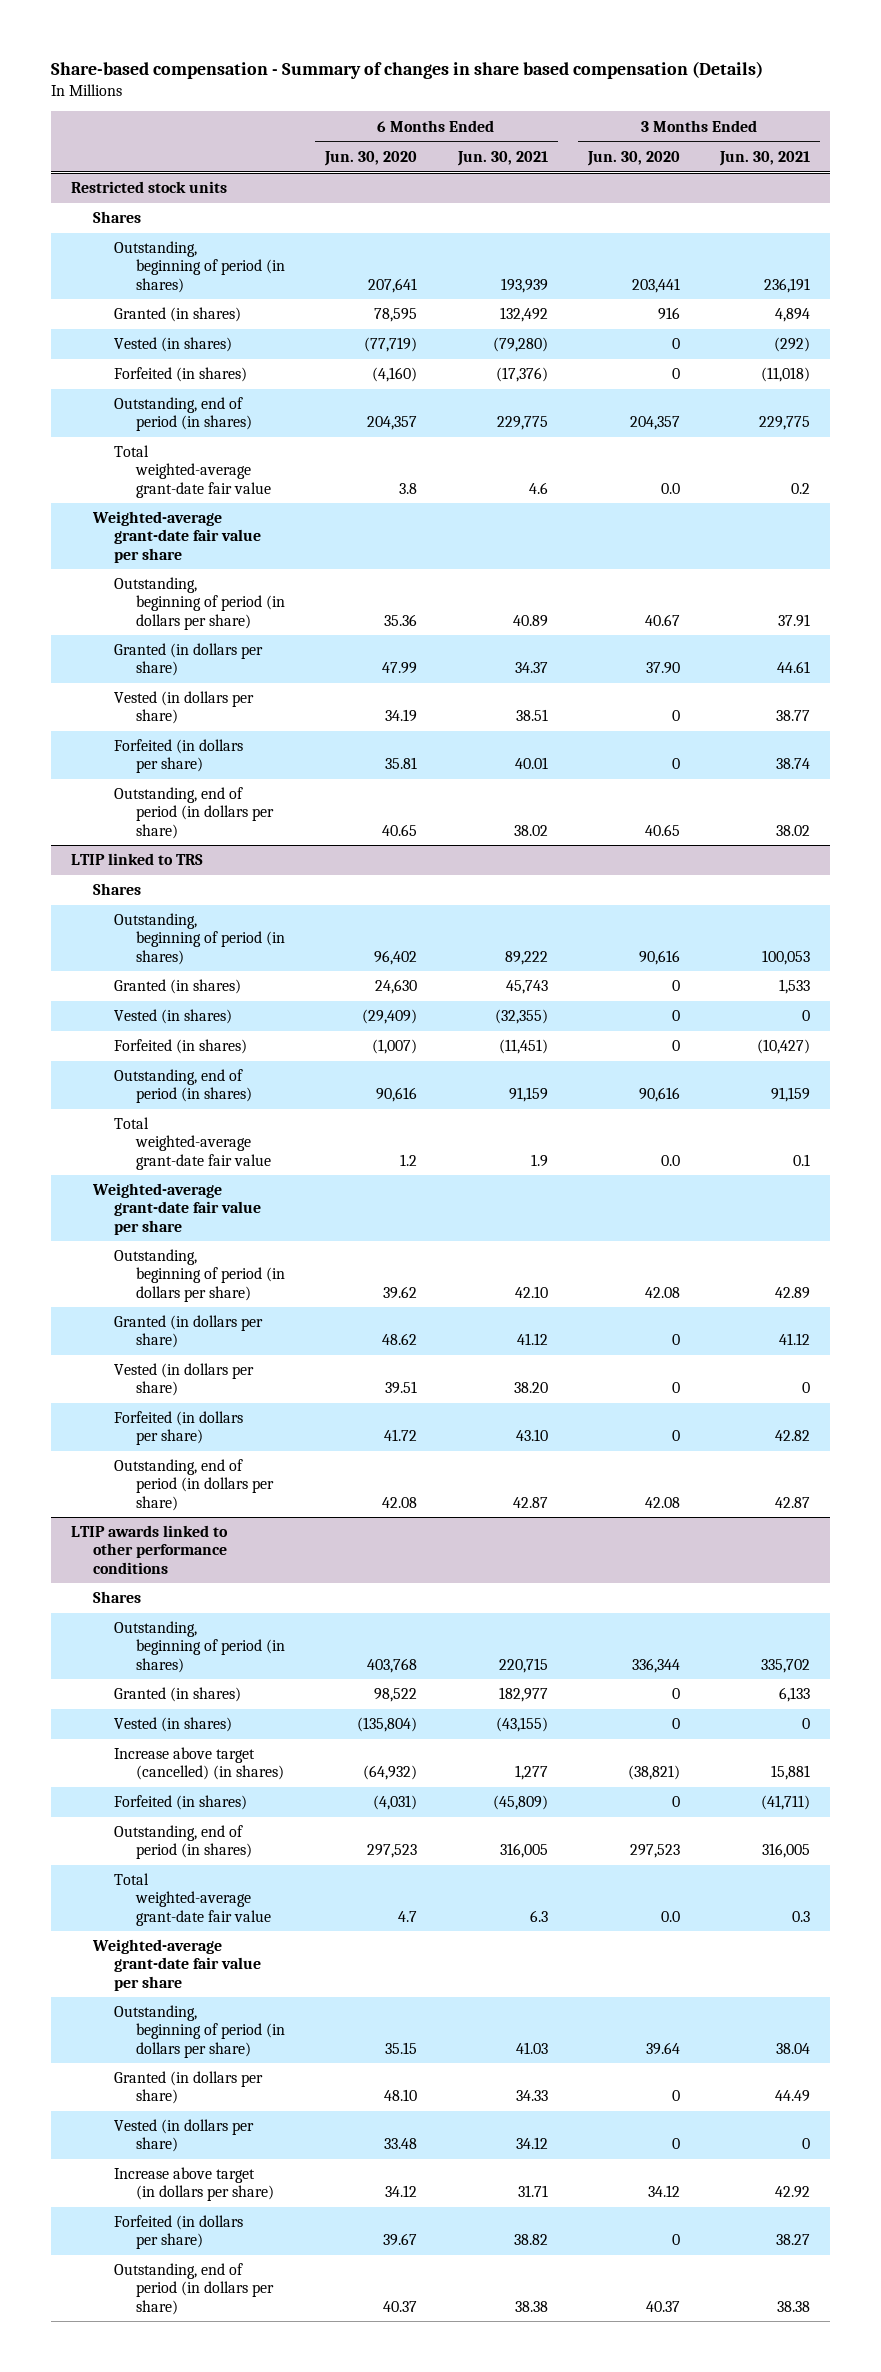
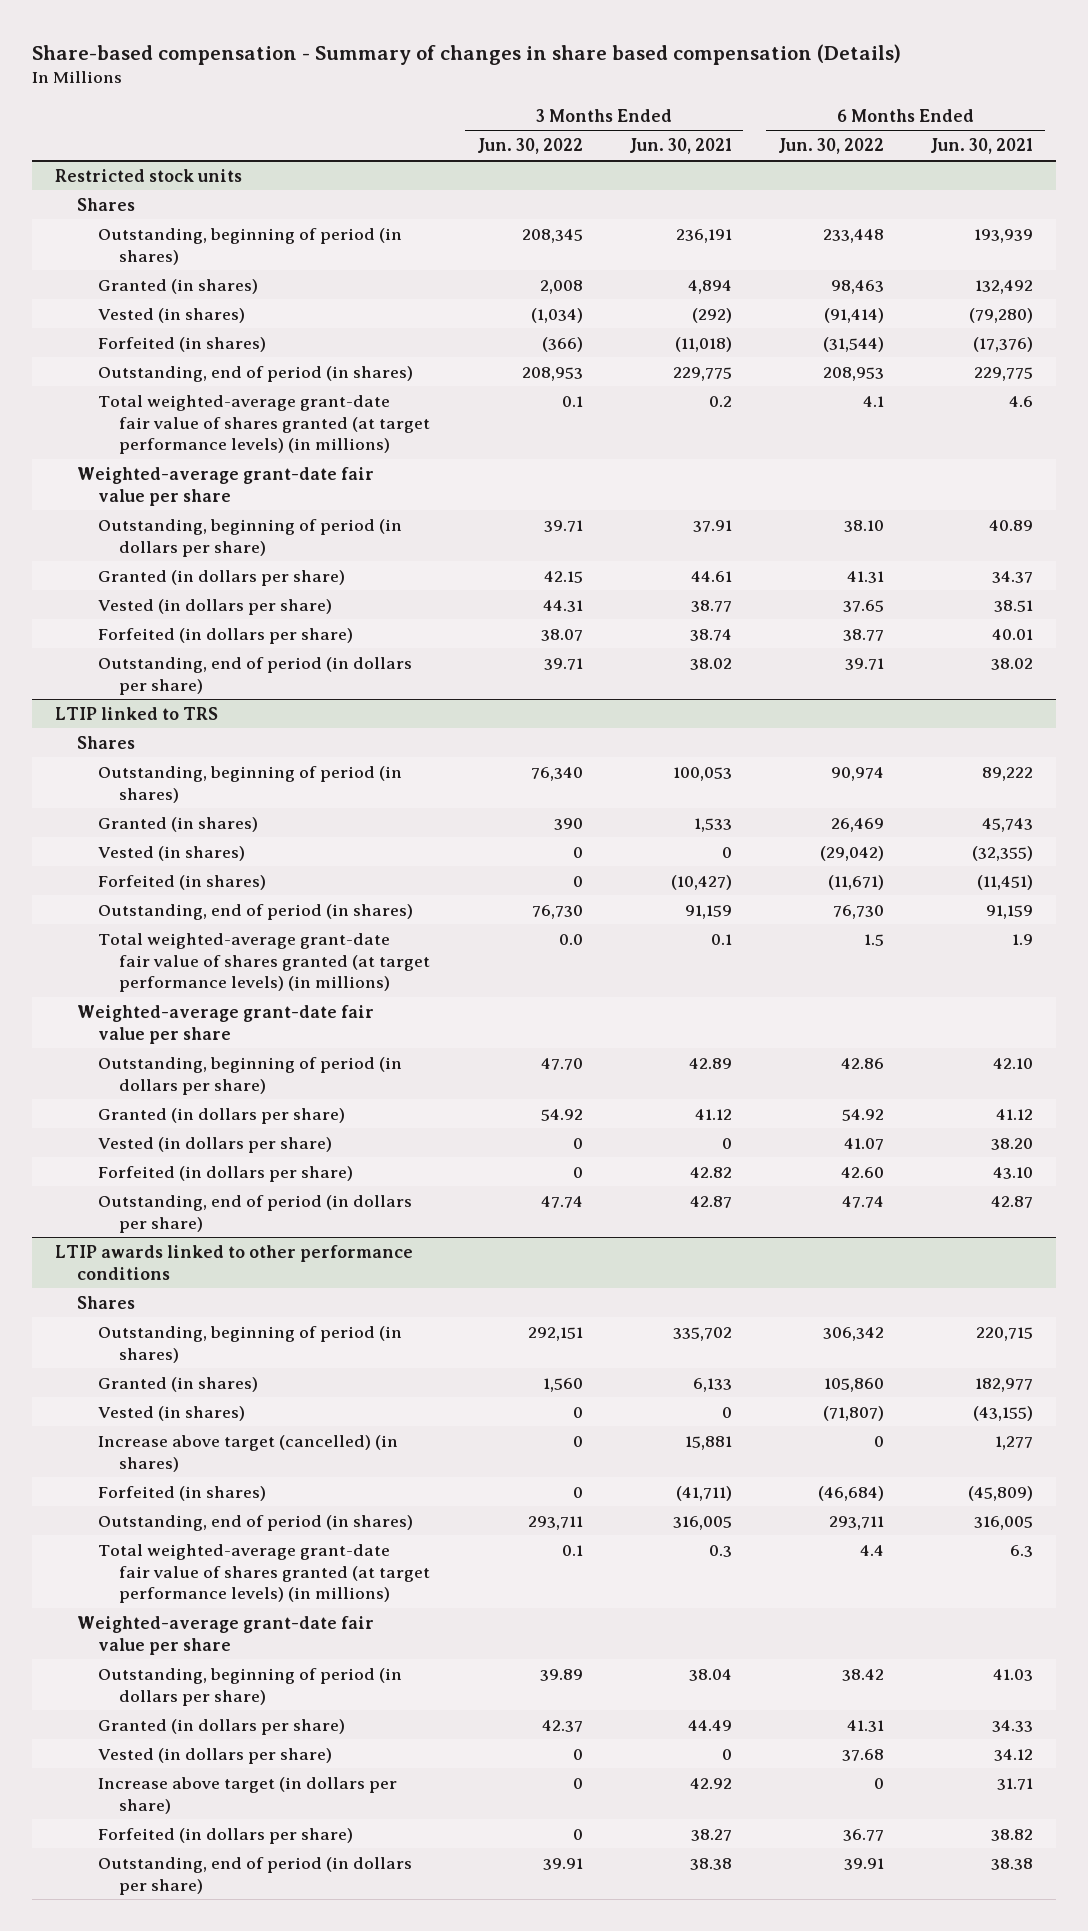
- | 6 Months Ended Jun. 30, 2020 | 6 Months Ended Jun. 30, 2021 | 3 Months Ended Jun. 30, 2020 | 3 Months Ended Jun. 30, 2021
+ | 3 Months Ended Jun. 30, 2022 | 3 Months Ended Jun. 30, 2021 | 6 Months Ended Jun. 30, 2022 | 6 Months Ended Jun. 30, 2021
@ Restricted stock units
- Total weighted-average grant-date fair value | 3.8 | 4.6 | 0.0 | 0.2
+ Total weighted-average grant-date fair value of shares granted (at target performance levels) (in millions) | 0.1 | 0.2 | 4.1 | 4.6
@ LTIP linked to TRS
- Total weighted-average grant-date fair value | 1.2 | 1.9 | 0.0 | 0.1
+ Total weighted-average grant-date fair value of shares granted (at target performance levels) (in millions) | 0.0 | 0.1 | 1.5 | 1.9
@ LTIP awards linked to other performance conditions
- Total weighted-average grant-date fair value | 4.7 | 6.3 | 0.0 | 0.3
+ Total weighted-average grant-date fair value of shares granted (at target performance levels) (in millions) | 0.1 | 0.3 | 4.4 | 6.3

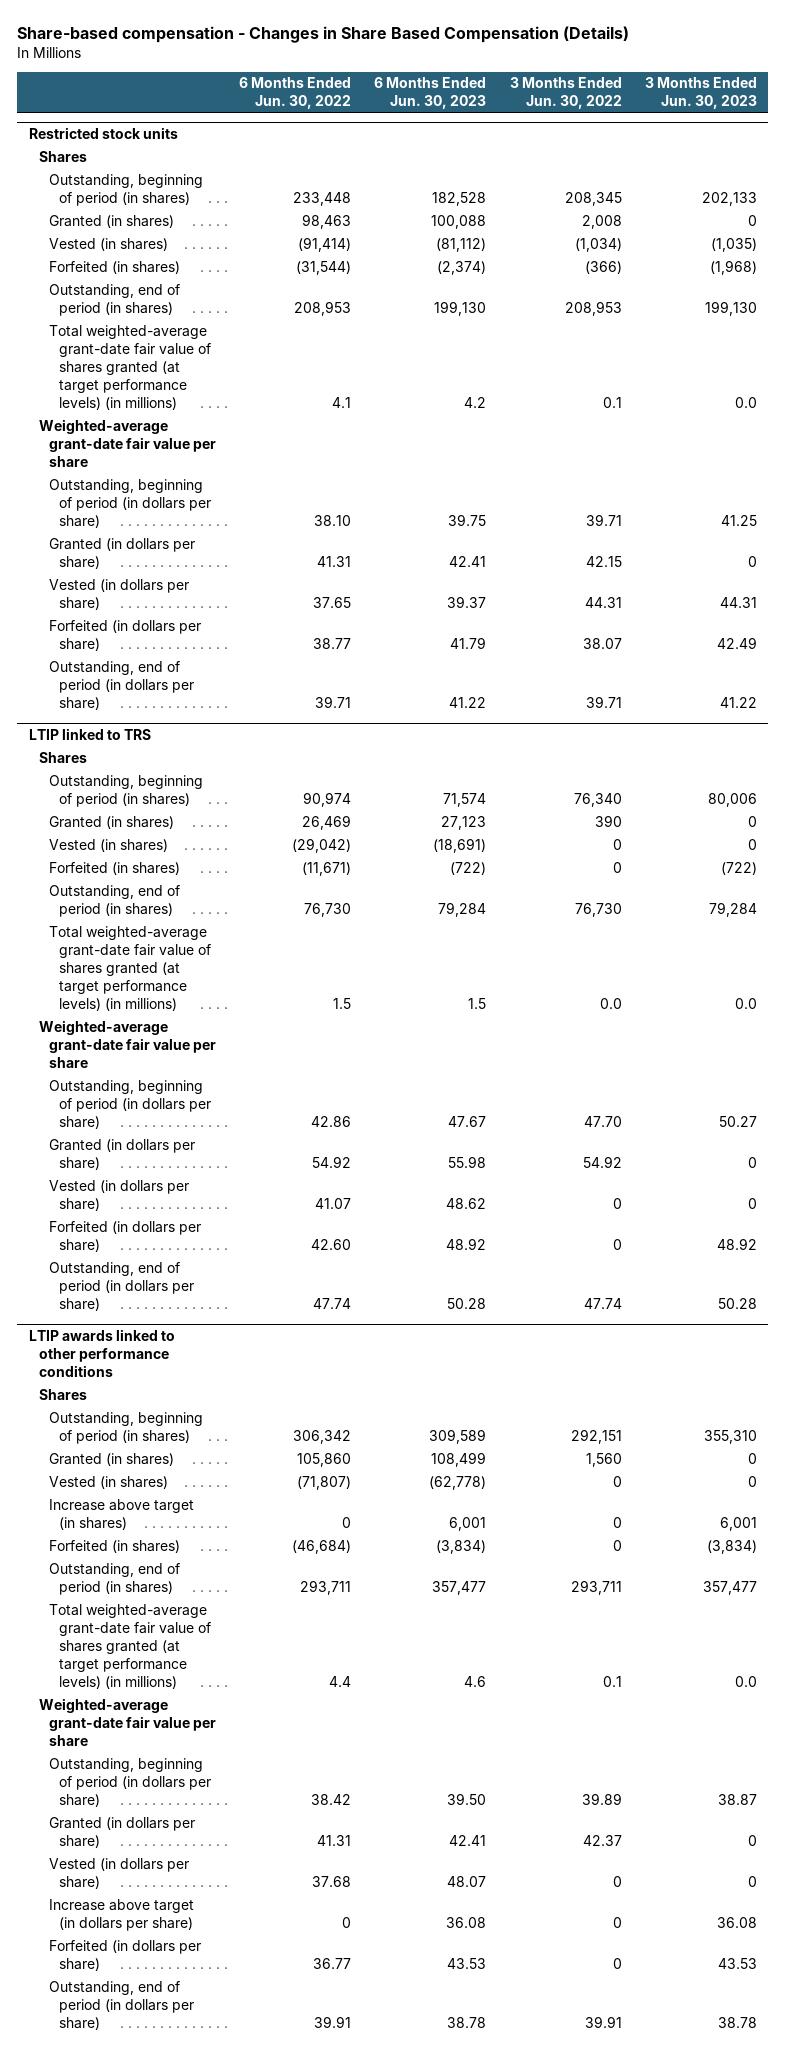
- Share-based compensation - Summary of changes in share based compensation (Details)
+ Share-based compensation - Changes in Share Based Compensation (Details)
- | 3 Months Ended Jun. 30, 2022 | 3 Months Ended Jun. 30, 2021 | 6 Months Ended Jun. 30, 2022 | 6 Months Ended Jun. 30, 2021
+ | 6 Months Ended Jun. 30, 2022 | 6 Months Ended Jun. 30, 2023 | 3 Months Ended Jun. 30, 2022 | 3 Months Ended Jun. 30, 2023
@ LTIP awards linked to other performance conditions
- Increase above target (cancelled) (in shares) | 0 | 15,881 | 0 | 1,277
+ Increase above target (in shares) | 0 | 6,001 | 0 | 6,001

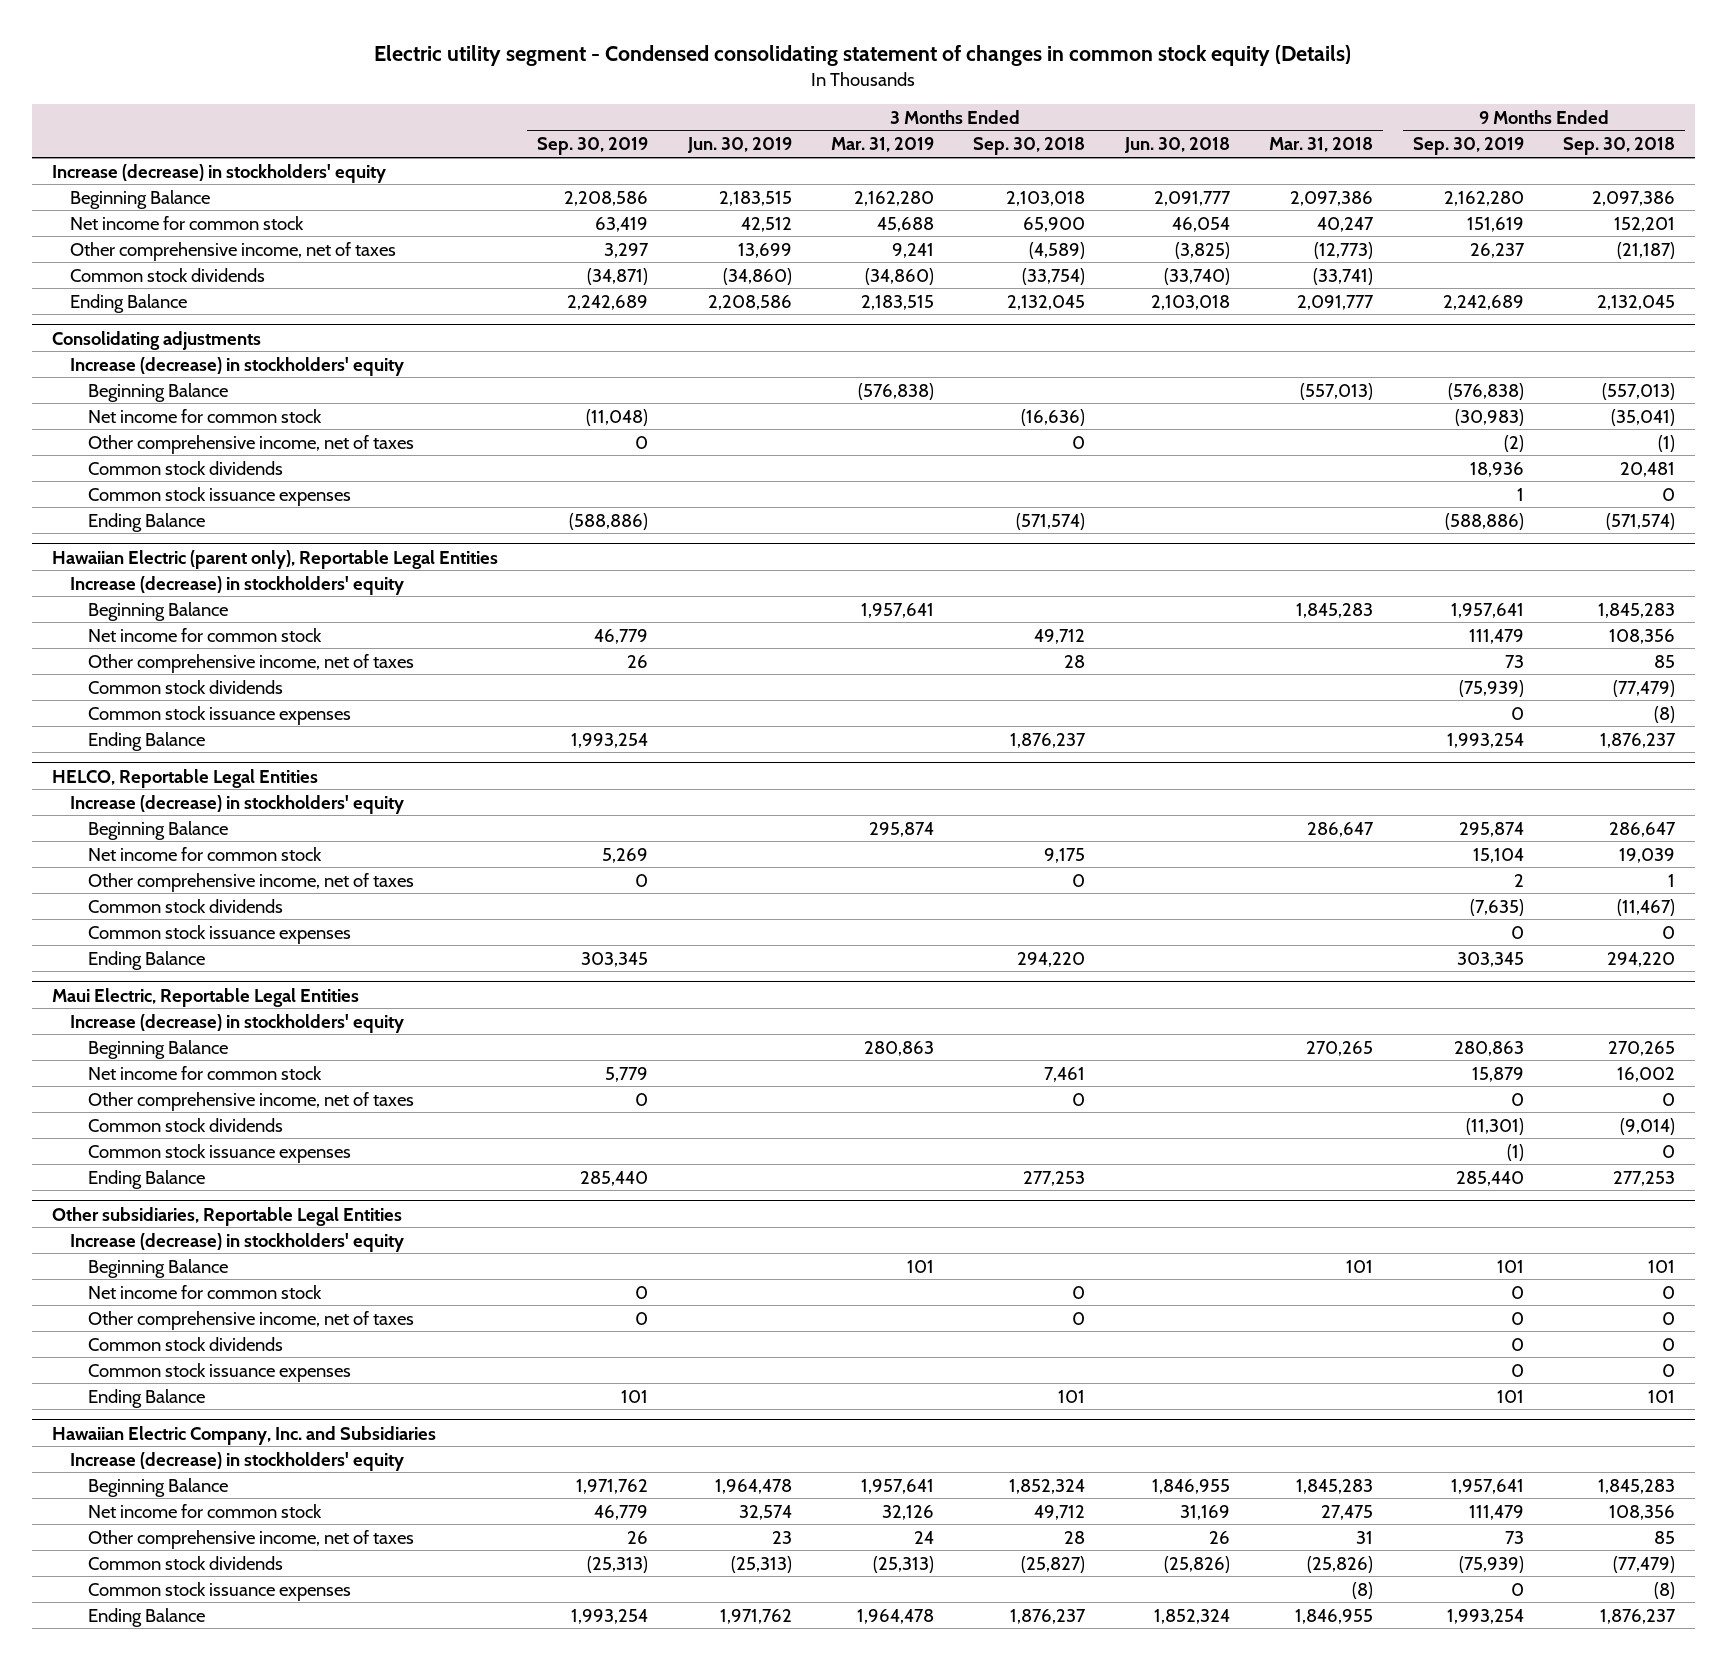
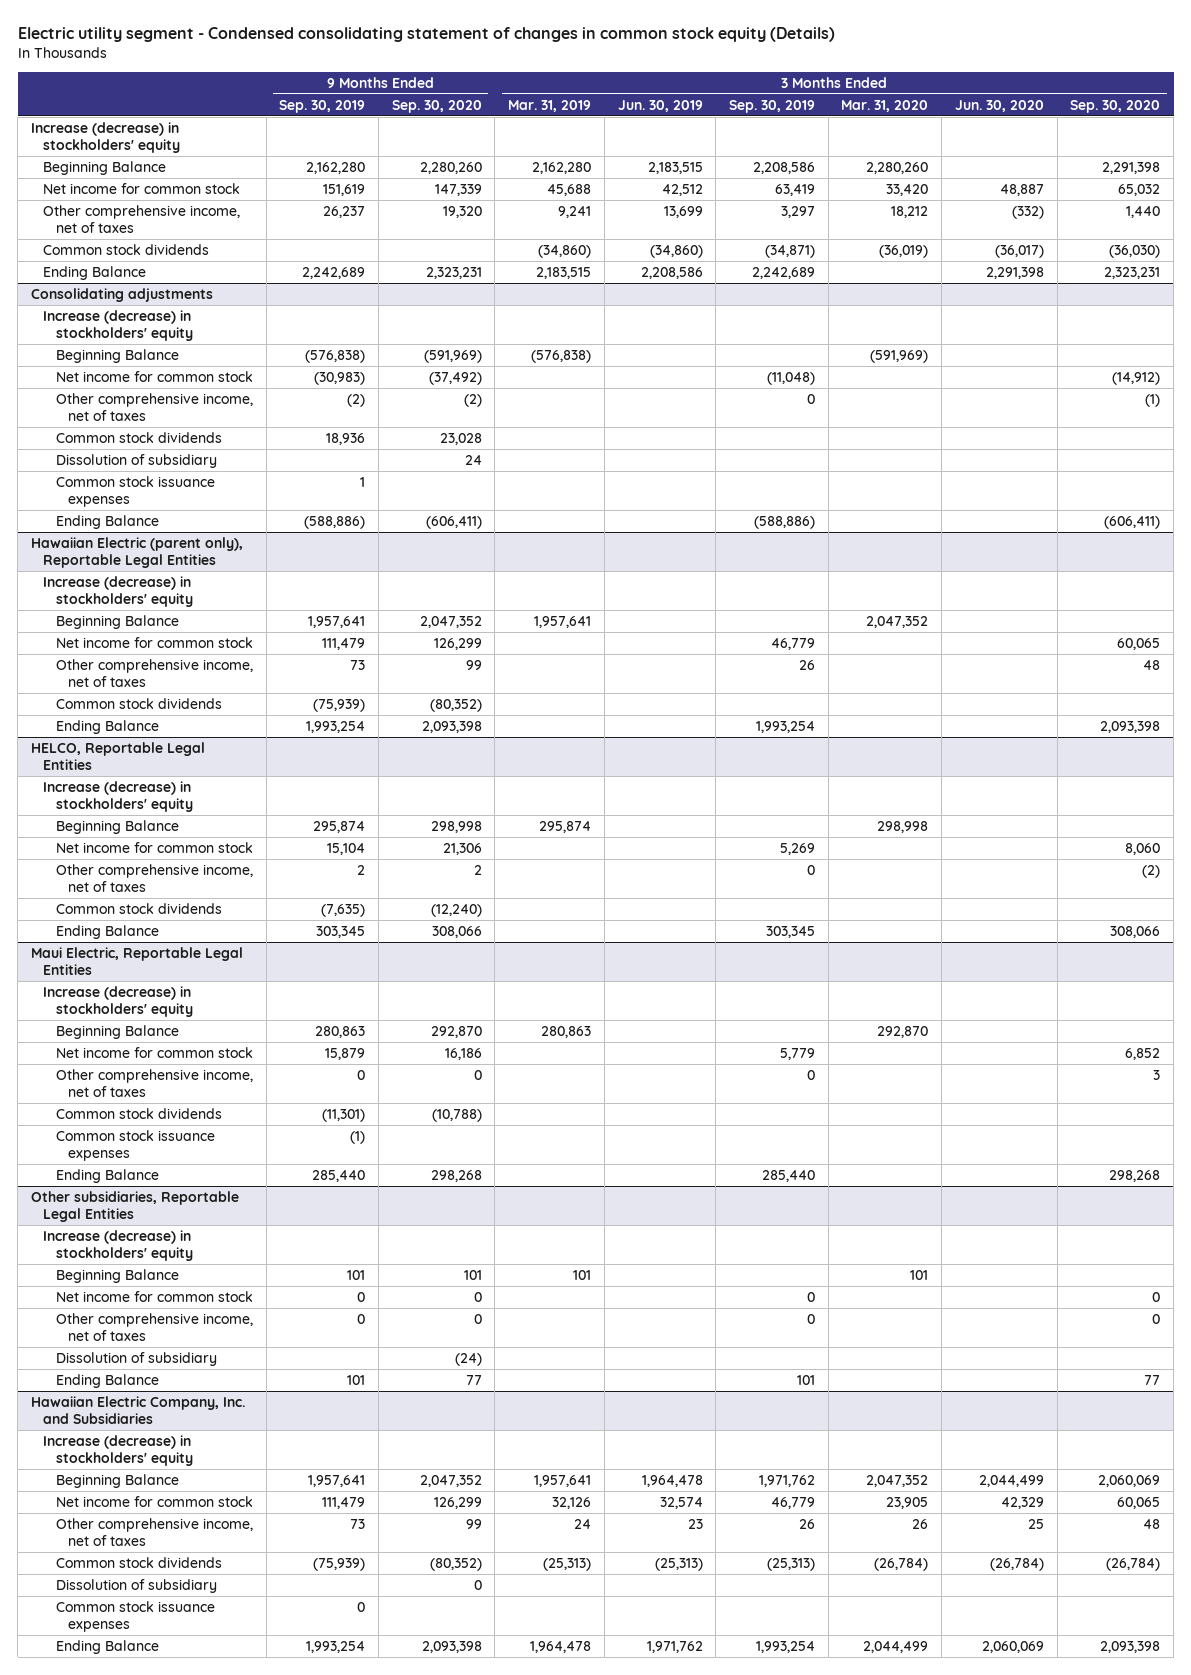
- | 3 Months Ended Sep. 30, 2019 | 3 Months Ended Jun. 30, 2019 | 3 Months Ended Mar. 31, 2019 | 3 Months Ended Sep. 30, 2018 | 3 Months Ended Jun. 30, 2018 | 3 Months Ended Mar. 31, 2018 | 9 Months Ended Sep. 30, 2019 | 9 Months Ended Sep. 30, 2018
+ | 9 Months Ended Sep. 30, 2019 | 9 Months Ended Sep. 30, 2020 | 3 Months Ended Mar. 31, 2019 | 3 Months Ended Jun. 30, 2019 | 3 Months Ended Sep. 30, 2019 | 3 Months Ended Mar. 31, 2020 | 3 Months Ended Jun. 30, 2020 | 3 Months Ended Sep. 30, 2020
@ Consolidating adjustments
+ Dissolution of subsidiary | | 24 | | | | | |
@ Hawaiian Electric (parent only), Reportable Legal Entities
- Common stock issuance expenses | | | | | | | 0 | (8)
@ HELCO, Reportable Legal Entities
- Common stock issuance expenses | | | | | | | 0 | 0
@ Other subsidiaries, Reportable Legal Entities
- Common stock dividends | | | | | | | 0 | 0
- Common stock issuance expenses | | | | | | | 0 | 0
+ Dissolution of subsidiary | | (24) | | | | | |
@ Hawaiian Electric Company, Inc. and Subsidiaries
+ Dissolution of subsidiary | | 0 | | | | | |

